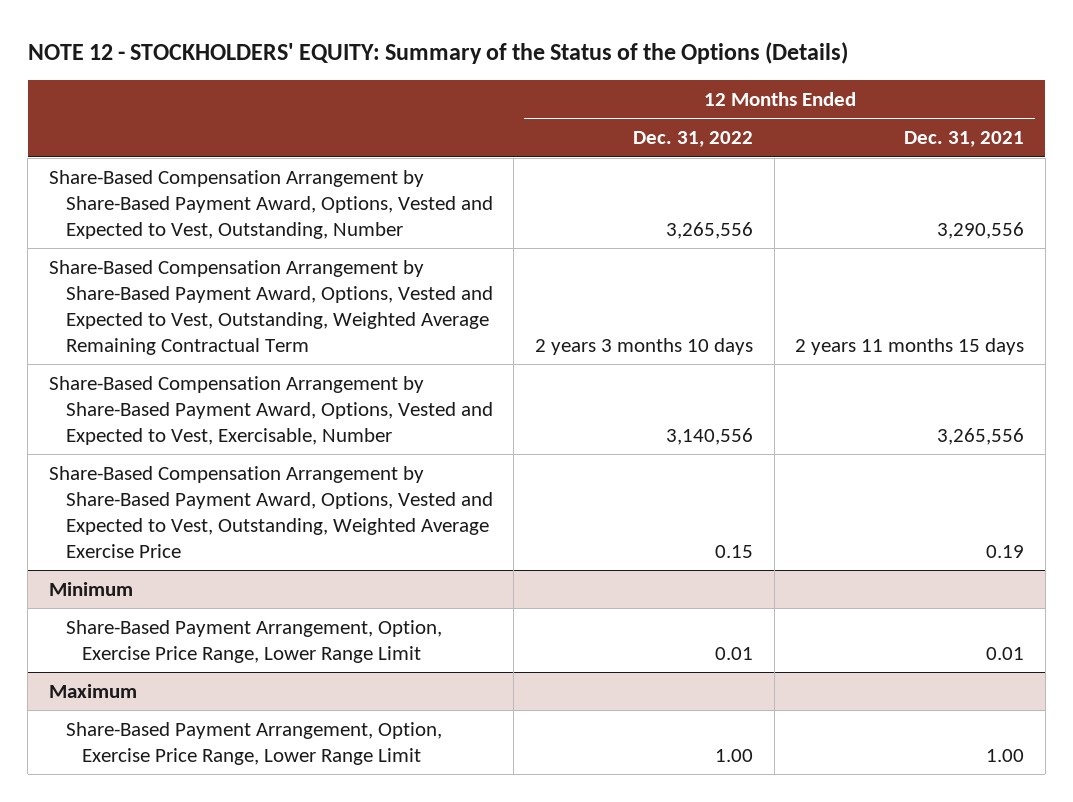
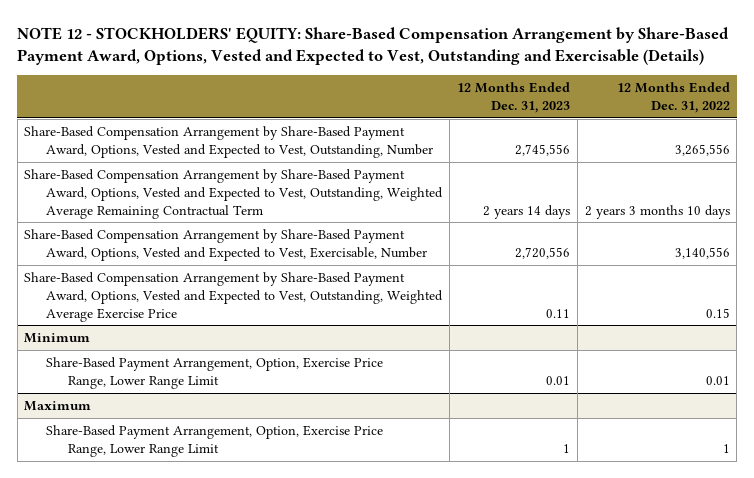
- NOTE 12 - STOCKHOLDERS' EQUITY: Summary of the Status of the Options (Details)
+ NOTE 12 - STOCKHOLDERS' EQUITY: Share-Based Compensation Arrangement by Share-Based Payment Award, Options, Vested and Expected to Vest, Outstanding and Exercisable (Details)
- | 12 Months Ended Dec. 31, 2022 | 12 Months Ended Dec. 31, 2021
+ | 12 Months Ended Dec. 31, 2023 | 12 Months Ended Dec. 31, 2022
@ Maximum
- Share-Based Payment Arrangement, Option, Exercise Price Range, Lower Range Limit | 1.00 | 1.00
+ Share-Based Payment Arrangement, Option, Exercise Price Range, Lower Range Limit | 1 | 1

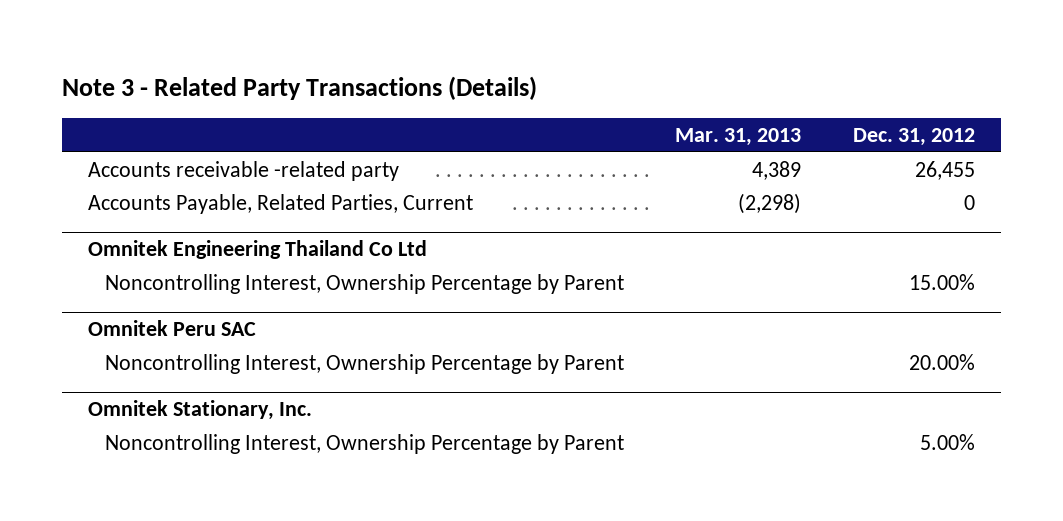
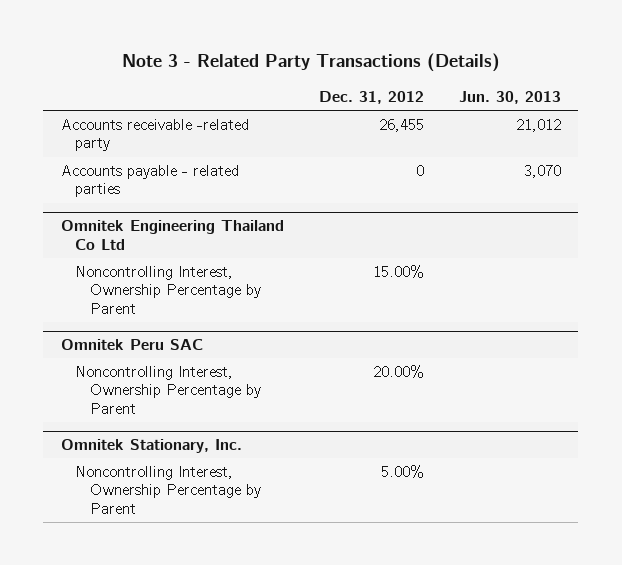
- | Mar. 31, 2013 | Dec. 31, 2012
+ | Dec. 31, 2012 | Jun. 30, 2013
- Accounts Payable, Related Parties, Current | (2,298) | 0
+ Accounts payable - related parties | 0 | 3,070

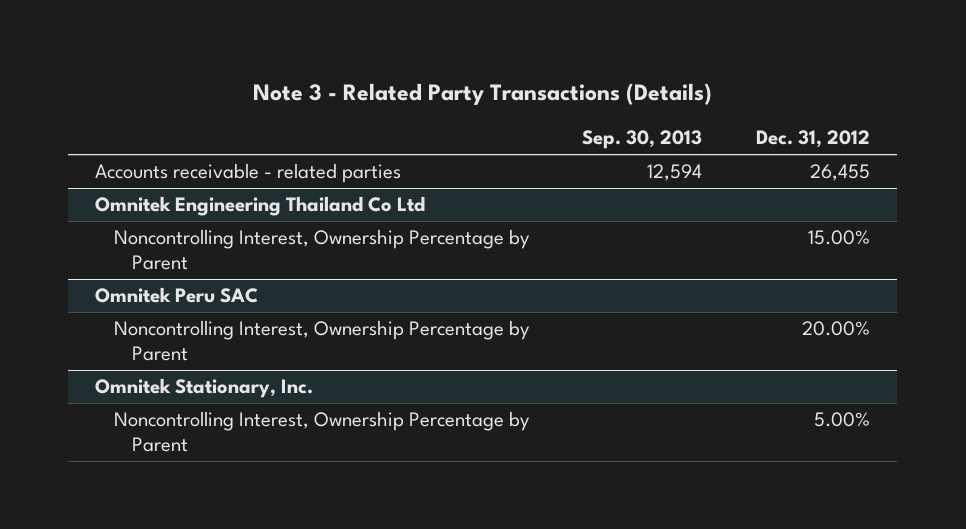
- | Dec. 31, 2012 | Jun. 30, 2013
+ | Sep. 30, 2013 | Dec. 31, 2012
- Accounts receivable -related party | 26,455 | 21,012
- Accounts payable - related parties | 0 | 3,070
+ Accounts receivable - related parties | 12,594 | 26,455

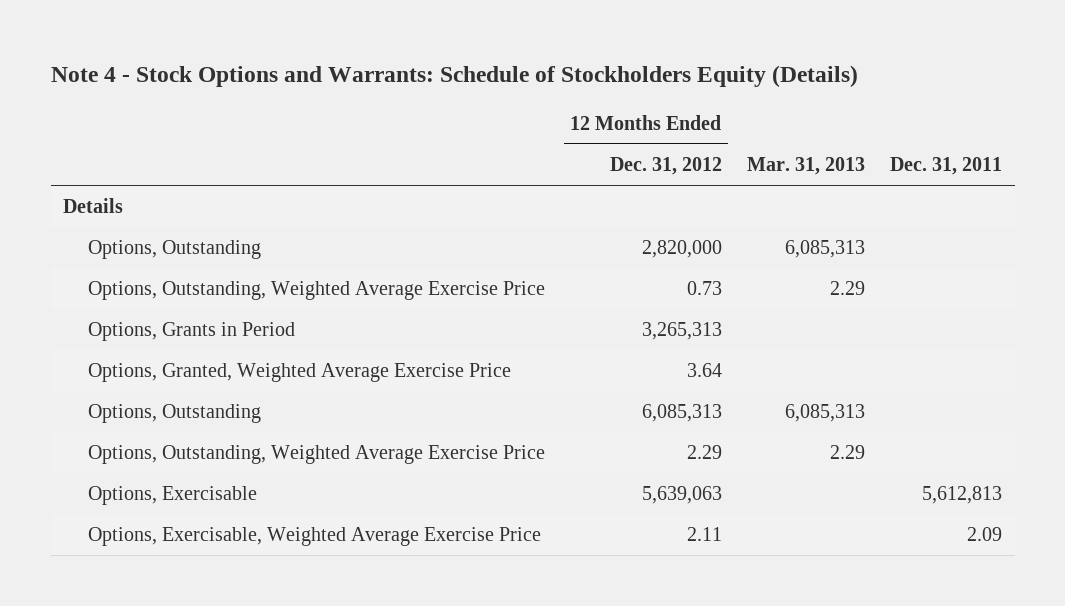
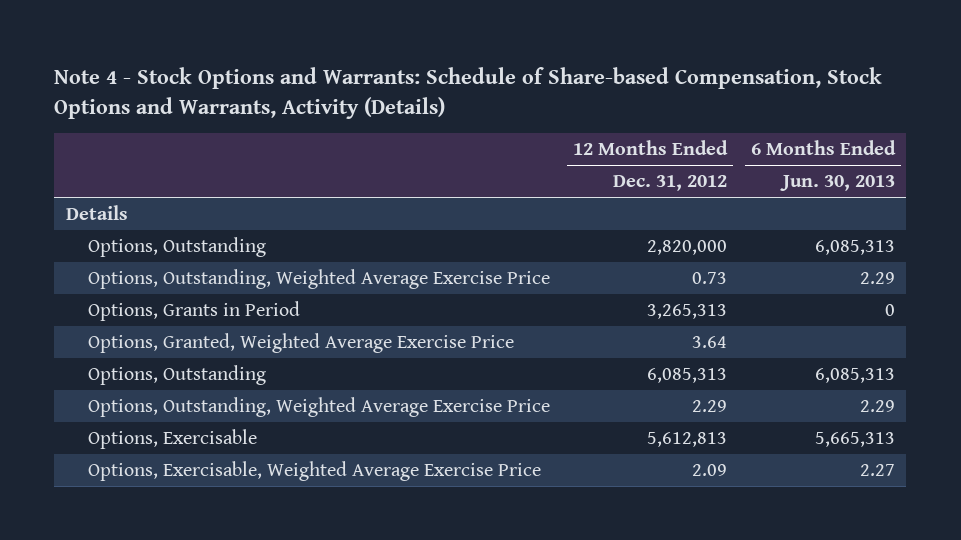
- Note 4 - Stock Options and Warrants: Schedule of Stockholders Equity (Details)
+ Note 4 - Stock Options and Warrants: Schedule of Share-based Compensation, Stock Options and Warrants, Activity (Details)
- | 12 Months Ended Dec. 31, 2012 | Mar. 31, 2013 | Dec. 31, 2011
+ | 12 Months Ended Dec. 31, 2012 | 6 Months Ended Jun. 30, 2013
- Options, Exercisable | 5,639,063 | | 5,612,813
- Options, Exercisable, Weighted Average Exercise Price | 2.11 | | 2.09
+ Options, Exercisable | 5,612,813 | 5,665,313
+ Options, Exercisable, Weighted Average Exercise Price | 2.09 | 2.27

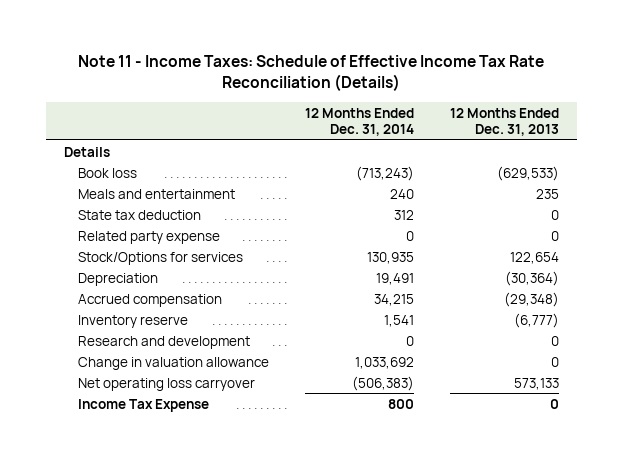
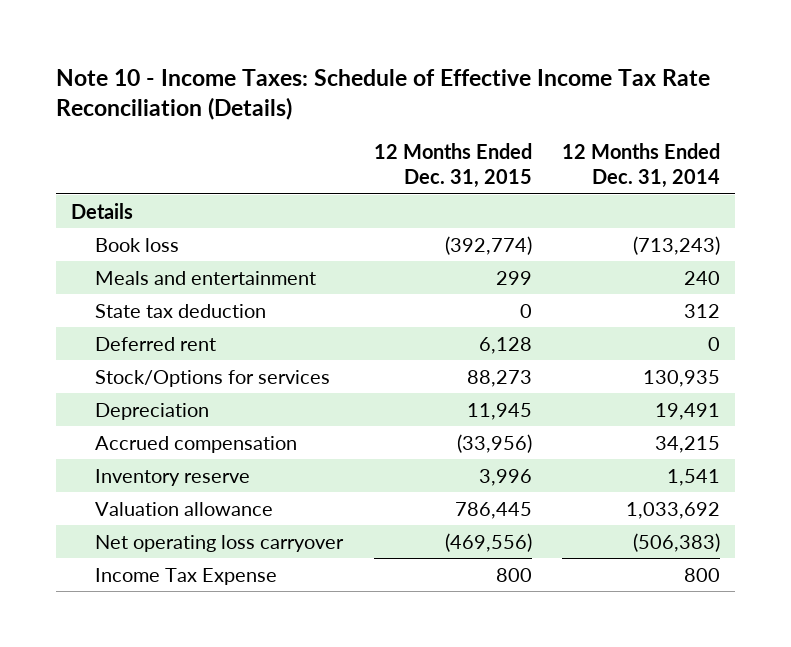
- Note 11 - Income Taxes: Schedule of Effective Income Tax Rate Reconciliation (Details)
+ Note 10 - Income Taxes: Schedule of Effective Income Tax Rate Reconciliation (Details)
- | 12 Months Ended Dec. 31, 2014 | 12 Months Ended Dec. 31, 2013
+ | 12 Months Ended Dec. 31, 2015 | 12 Months Ended Dec. 31, 2014
- Related party expense | 0 | 0
+ Deferred rent | 6,128 | 0
- Research and development | 0 | 0
- Change in valuation allowance | 1,033,692 | 0
+ Valuation allowance | 786,445 | 1,033,692

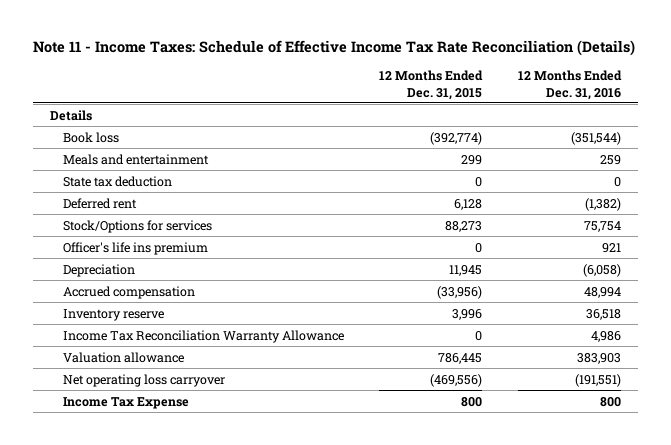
- Note 10 - Income Taxes: Schedule of Effective Income Tax Rate Reconciliation (Details)
+ Note 11 - Income Taxes: Schedule of Effective Income Tax Rate Reconciliation (Details)
- | 12 Months Ended Dec. 31, 2015 | 12 Months Ended Dec. 31, 2014
+ | 12 Months Ended Dec. 31, 2015 | 12 Months Ended Dec. 31, 2016
+ Officer's life ins premium | 0 | 921
+ Income Tax Reconciliation Warranty Allowance | 0 | 4,986

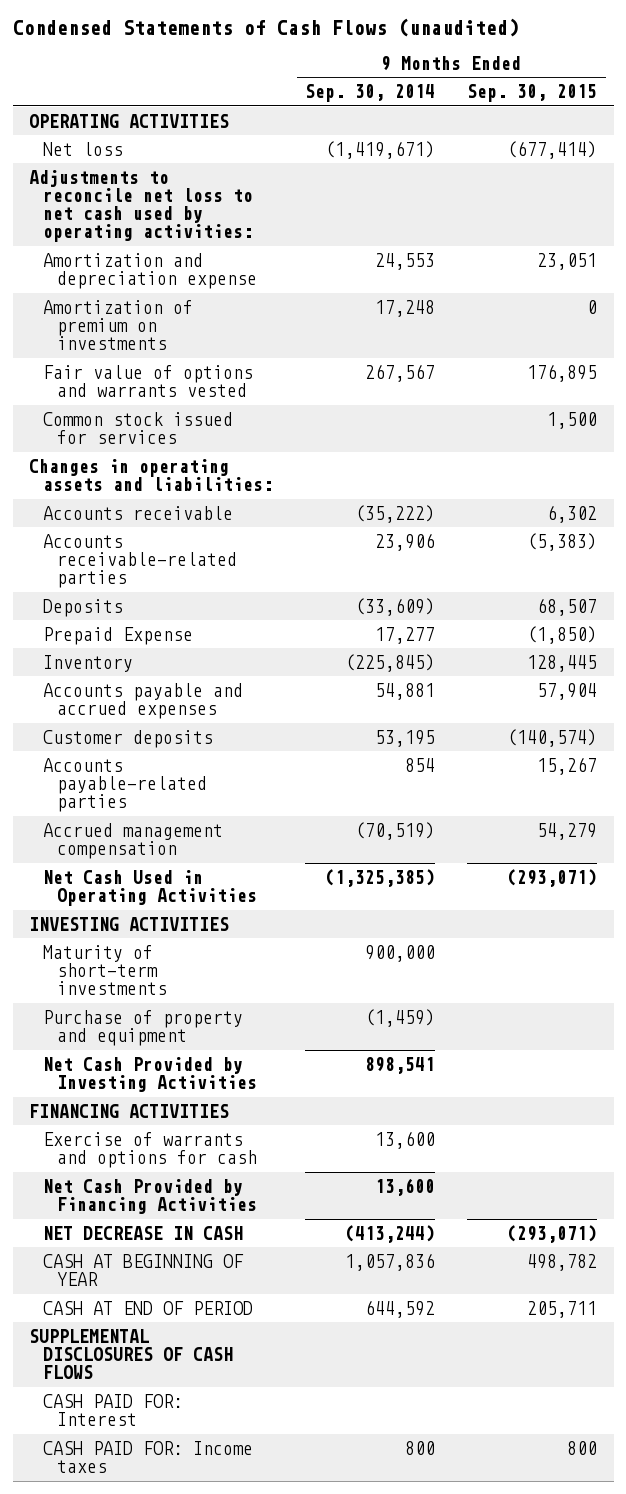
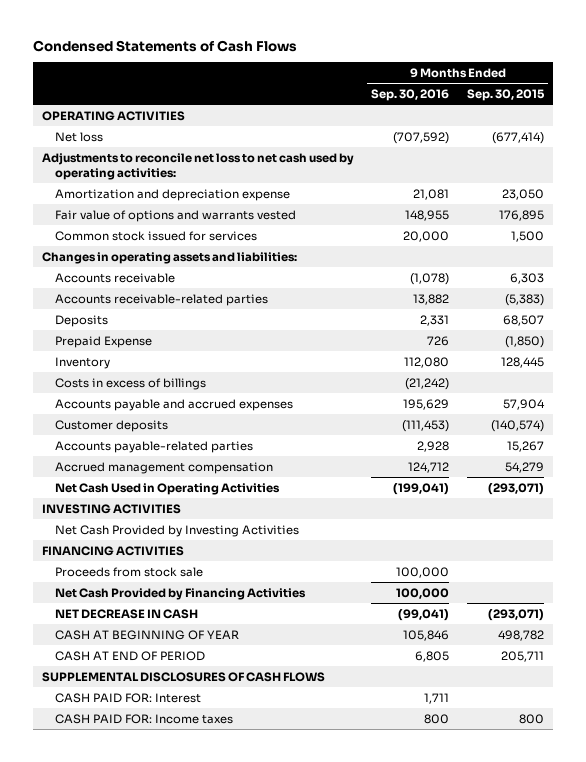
- Condensed Statements of Cash Flows (unaudited)
+ Condensed Statements of Cash Flows
- | 9 Months Ended Sep. 30, 2014 | 9 Months Ended Sep. 30, 2015
+ | 9 Months Ended Sep. 30, 2016 | 9 Months Ended Sep. 30, 2015
- Amortization and depreciation expense | 24,553 | 23,051
- Amortization of premium on investments | 17,248 | 0
+ Amortization and depreciation expense | 21,081 | 23,050
- Accounts receivable | (35,222) | 6,302
+ Accounts receivable | (1,078) | 6,303
+ Costs in excess of billings | (21,242) |
- Maturity of short-term investments | 900,000 |
- Purchase of property and equipment | (1,459) |
- Exercise of warrants and options for cash | 13,600 |
+ Proceeds from stock sale | 100,000 |

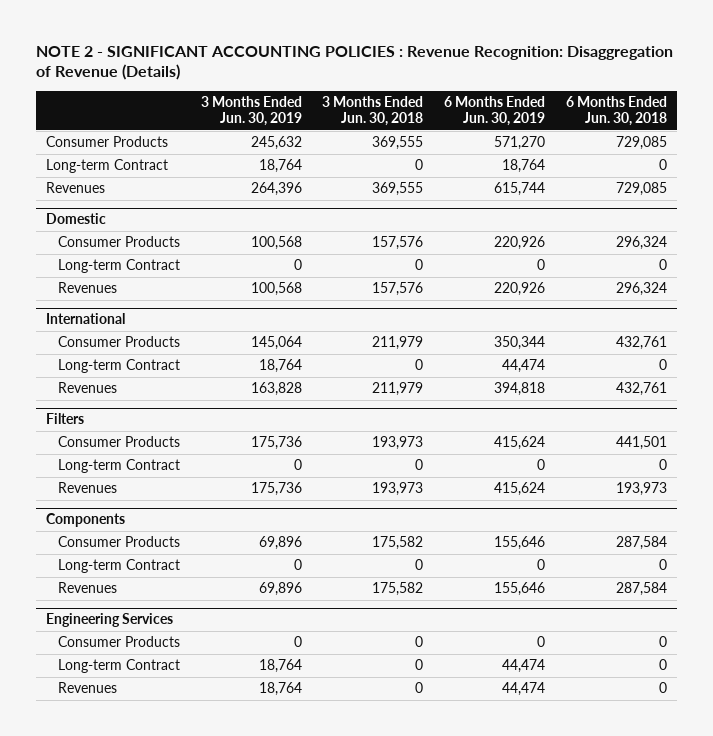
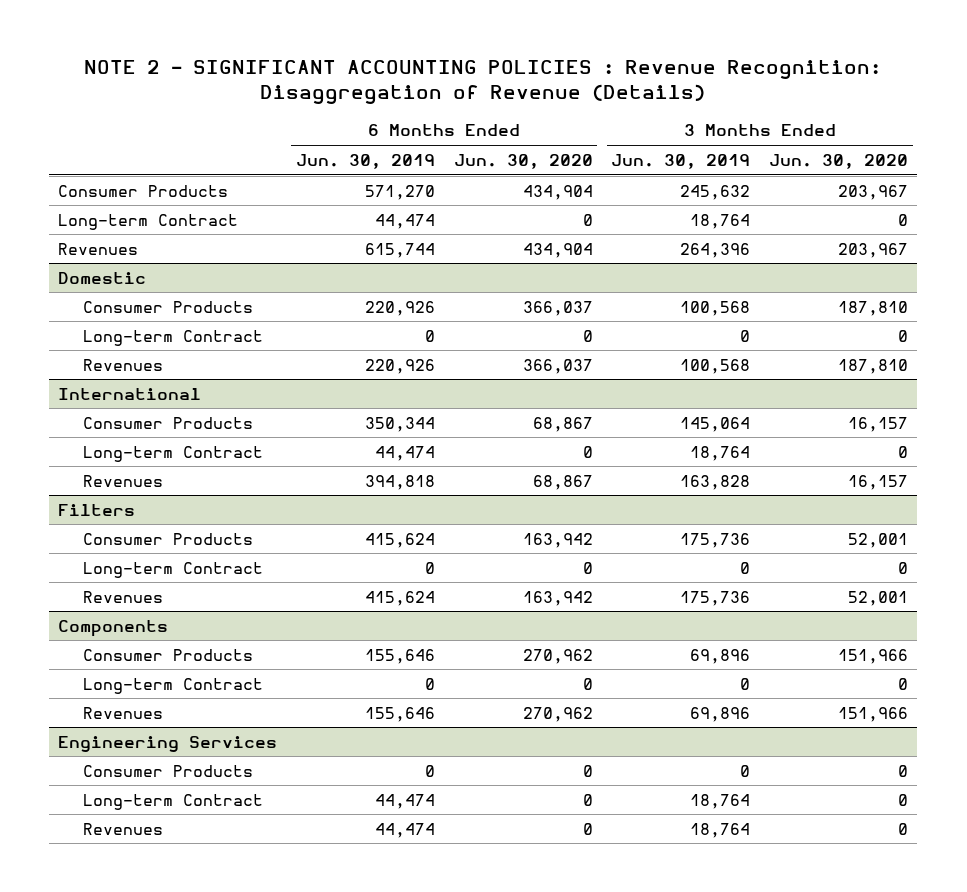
- | 3 Months Ended Jun. 30, 2019 | 3 Months Ended Jun. 30, 2018 | 6 Months Ended Jun. 30, 2019 | 6 Months Ended Jun. 30, 2018
+ | 6 Months Ended Jun. 30, 2019 | 6 Months Ended Jun. 30, 2020 | 3 Months Ended Jun. 30, 2019 | 3 Months Ended Jun. 30, 2020
- Long-term Contract | 18,764 | 0 | 18,764 | 0
+ Long-term Contract | 44,474 | 0 | 18,764 | 0

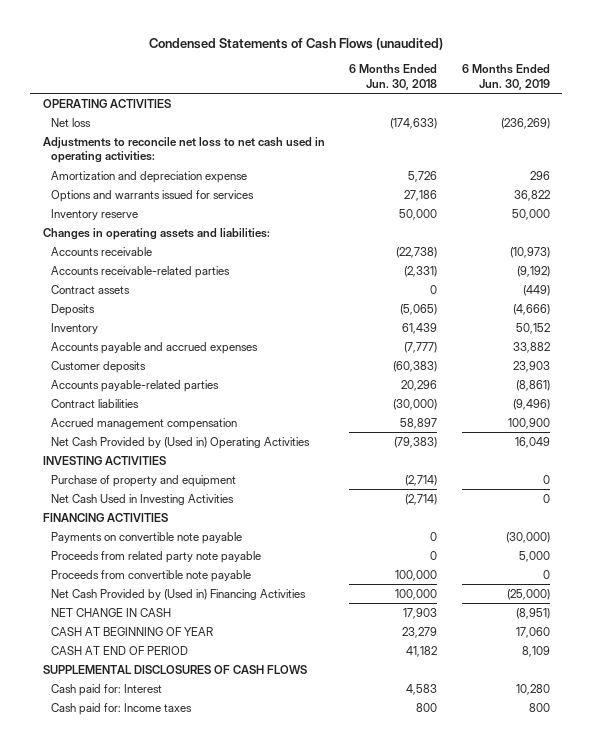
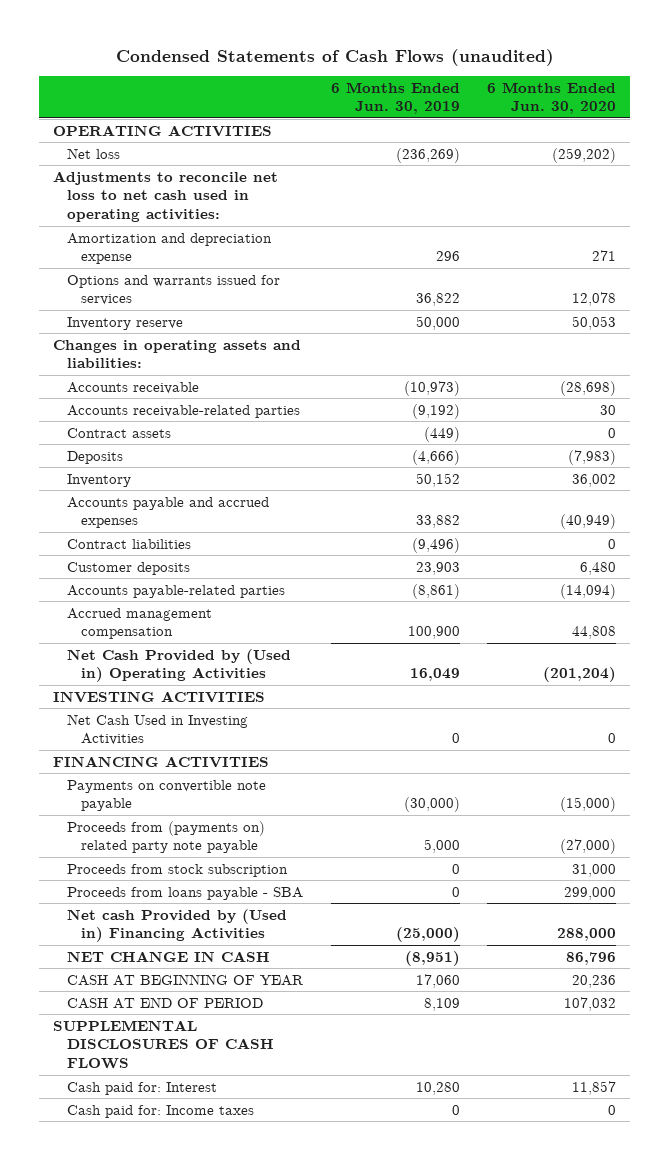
- | 6 Months Ended Jun. 30, 2018 | 6 Months Ended Jun. 30, 2019
+ | 6 Months Ended Jun. 30, 2019 | 6 Months Ended Jun. 30, 2020
moved up: Contract liabilities | (9,496) | 0
- Purchase of property and equipment | (2,714) | 0
- Proceeds from related party note payable | 0 | 5,000
- Proceeds from convertible note payable | 100,000 | 0
- Net Cash Provided by (Used in) Financing Activities | 100,000 | (25,000)
+ Proceeds from (payments on) related party note payable | 5,000 | (27,000)
+ Proceeds from stock subscription | 0 | 31,000
+ Proceeds from loans payable - SBA | 0 | 299,000
+ Net cash Provided by (Used in) Financing Activities | (25,000) | 288,000
- Cash paid for: Income taxes | 800 | 800
+ Cash paid for: Income taxes | 0 | 0

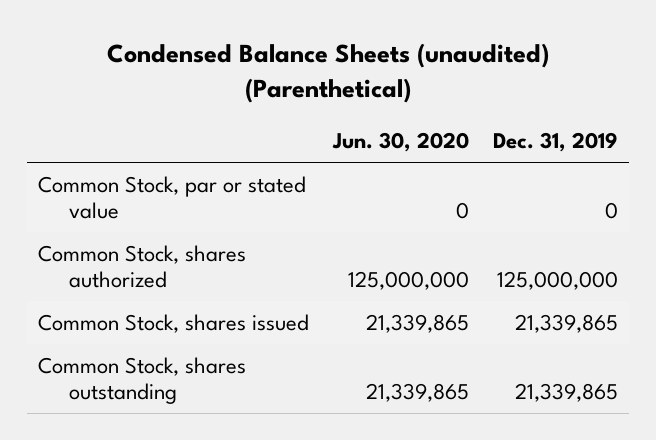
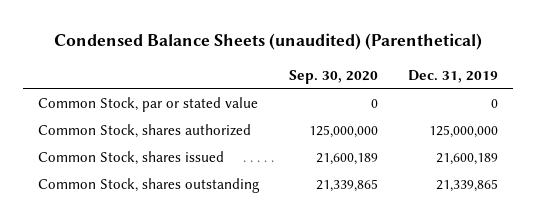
- | Jun. 30, 2020 | Dec. 31, 2019
+ | Sep. 30, 2020 | Dec. 31, 2019
- Common Stock, shares issued | 21,339,865 | 21,339,865
+ Common Stock, shares issued | 21,600,189 | 21,600,189

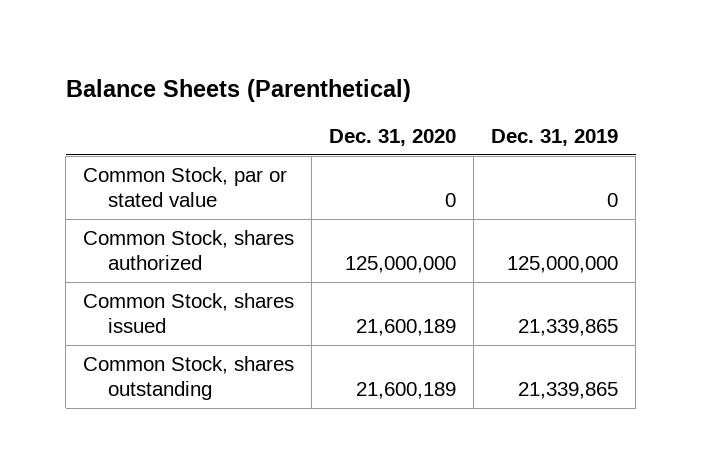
- Condensed Balance Sheets (unaudited) (Parenthetical)
+ Balance Sheets (Parenthetical)
- | Sep. 30, 2020 | Dec. 31, 2019
+ | Dec. 31, 2020 | Dec. 31, 2019
- Common Stock, shares issued | 21,600,189 | 21,600,189
+ Common Stock, shares issued | 21,600,189 | 21,339,865

